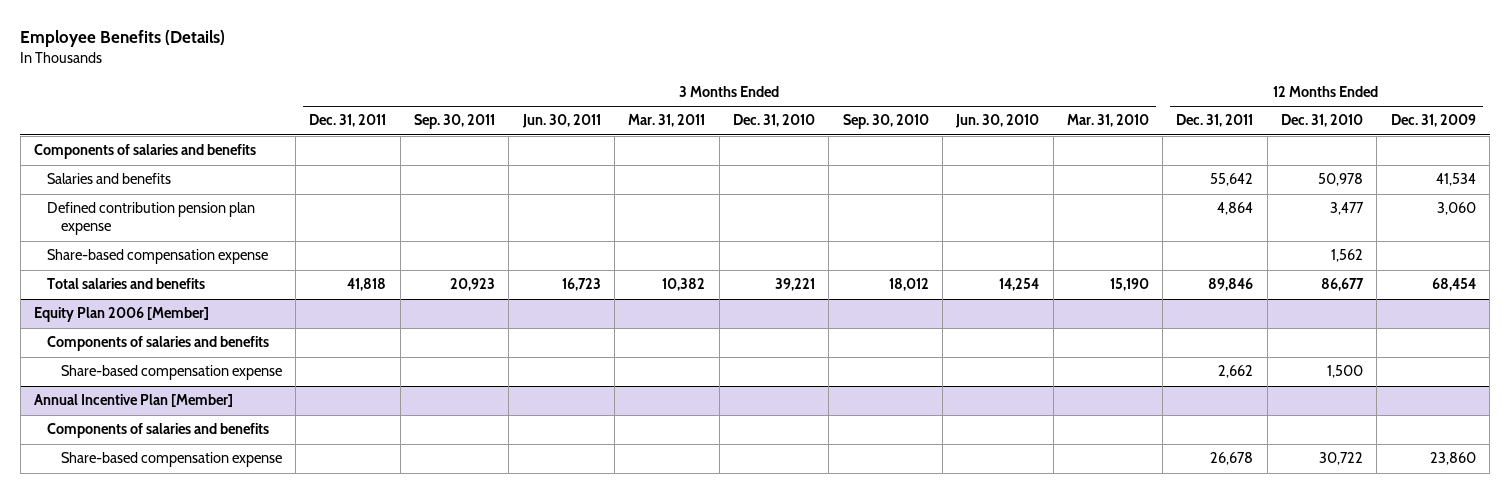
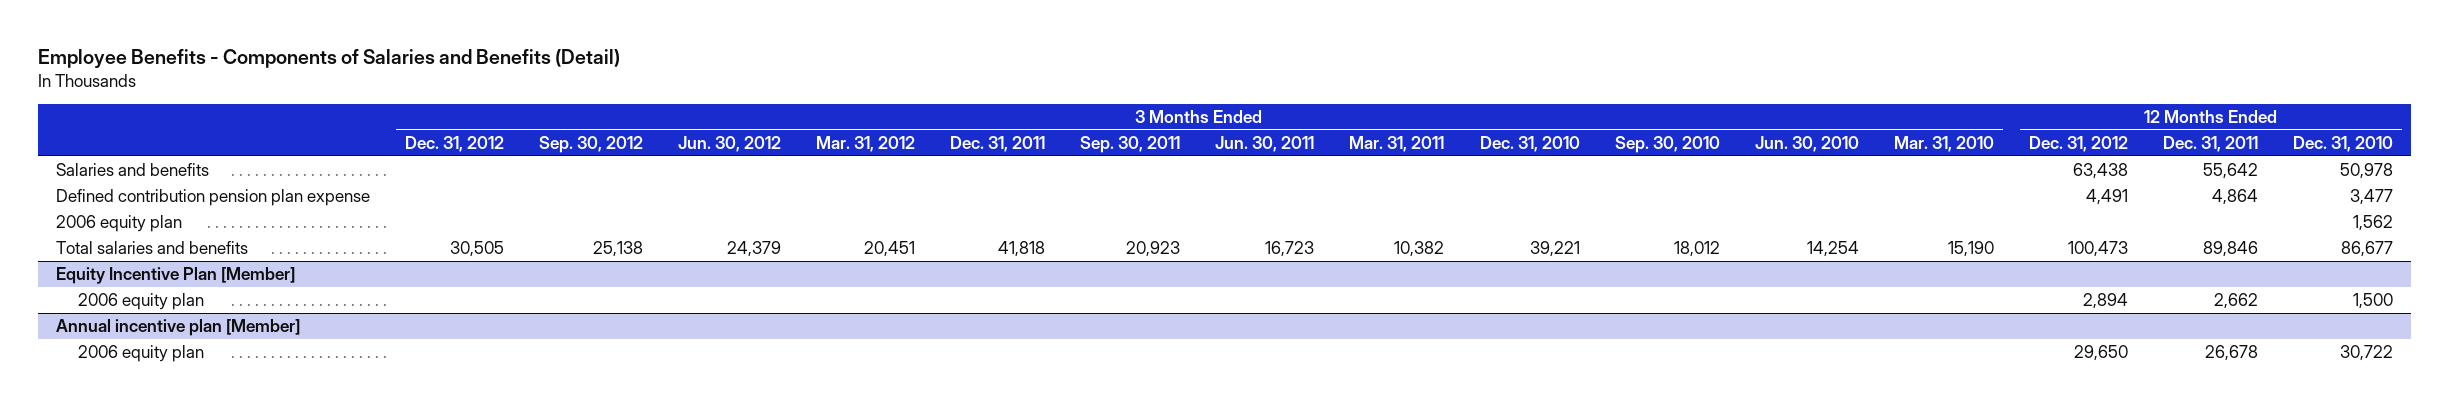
- Employee Benefits (Details)
+ Employee Benefits - Components of Salaries and Benefits (Detail)
- | 3 Months Ended Dec. 31, 2011 | 3 Months Ended Sep. 30, 2011 | 3 Months Ended Jun. 30, 2011 | 3 Months Ended Mar. 31, 2011 | 3 Months Ended Dec. 31, 2010 | 3 Months Ended Sep. 30, 2010 | 3 Months Ended Jun. 30, 2010 | 3 Months Ended Mar. 31, 2010 | 12 Months Ended Dec. 31, 2011 | 12 Months Ended Dec. 31, 2010 | 12 Months Ended Dec. 31, 2009
+ | 3 Months Ended Dec. 31, 2012 | 3 Months Ended Sep. 30, 2012 | 3 Months Ended Jun. 30, 2012 | 3 Months Ended Mar. 31, 2012 | 3 Months Ended Dec. 31, 2011 | 3 Months Ended Sep. 30, 2011 | 3 Months Ended Jun. 30, 2011 | 3 Months Ended Mar. 31, 2011 | 3 Months Ended Dec. 31, 2010 | 3 Months Ended Sep. 30, 2010 | 3 Months Ended Jun. 30, 2010 | 3 Months Ended Mar. 31, 2010 | 12 Months Ended Dec. 31, 2012 | 12 Months Ended Dec. 31, 2011 | 12 Months Ended Dec. 31, 2010
- Components of salaries and benefits
- Share-based compensation expense | | | | | | | | | | 1,562 |
+ 2006 equity plan | | | | | | | | | | | | | | | 1,562
- Equity Plan 2006 [Member]
- Components of salaries and benefits
- Share-based compensation expense | | | | | | | | | 2,662 | 1,500 |
- Annual Incentive Plan [Member]
- Components of salaries and benefits
- Share-based compensation expense | | | | | | | | | 26,678 | 30,722 | 23,860
+ Equity Incentive Plan [Member]
+ 2006 equity plan | | | | | | | | | | | | | 2,894 | 2,662 | 1,500
+ Annual incentive plan [Member]
+ 2006 equity plan | | | | | | | | | | | | | 29,650 | 26,678 | 30,722

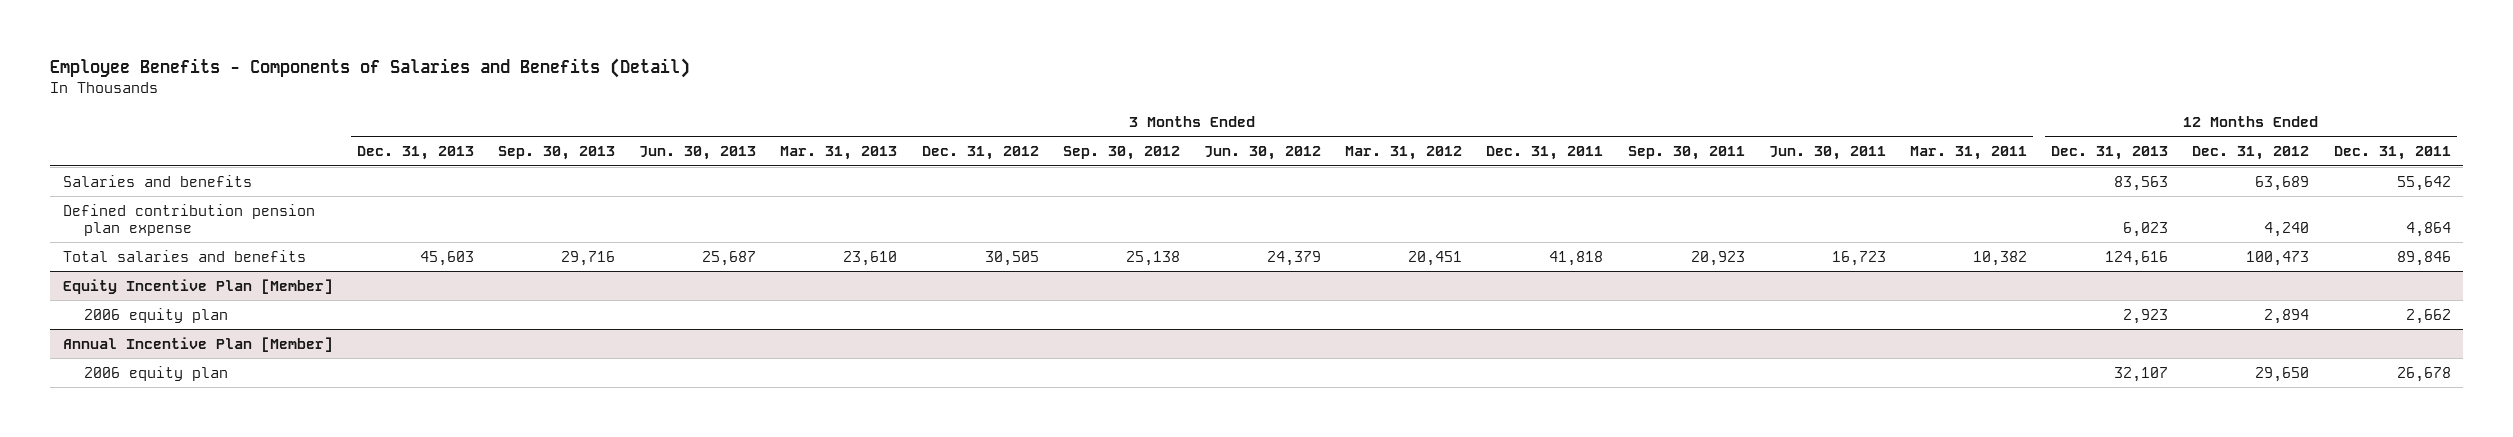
- | 3 Months Ended Dec. 31, 2012 | 3 Months Ended Sep. 30, 2012 | 3 Months Ended Jun. 30, 2012 | 3 Months Ended Mar. 31, 2012 | 3 Months Ended Dec. 31, 2011 | 3 Months Ended Sep. 30, 2011 | 3 Months Ended Jun. 30, 2011 | 3 Months Ended Mar. 31, 2011 | 3 Months Ended Dec. 31, 2010 | 3 Months Ended Sep. 30, 2010 | 3 Months Ended Jun. 30, 2010 | 3 Months Ended Mar. 31, 2010 | 12 Months Ended Dec. 31, 2012 | 12 Months Ended Dec. 31, 2011 | 12 Months Ended Dec. 31, 2010
+ | 3 Months Ended Dec. 31, 2013 | 3 Months Ended Sep. 30, 2013 | 3 Months Ended Jun. 30, 2013 | 3 Months Ended Mar. 31, 2013 | 3 Months Ended Dec. 31, 2012 | 3 Months Ended Sep. 30, 2012 | 3 Months Ended Jun. 30, 2012 | 3 Months Ended Mar. 31, 2012 | 3 Months Ended Dec. 31, 2011 | 3 Months Ended Sep. 30, 2011 | 3 Months Ended Jun. 30, 2011 | 3 Months Ended Mar. 31, 2011 | 12 Months Ended Dec. 31, 2013 | 12 Months Ended Dec. 31, 2012 | 12 Months Ended Dec. 31, 2011
- Salaries and benefits | | | | | | | | | | | | | 63,438 | 55,642 | 50,978
- Defined contribution pension plan expense | | | | | | | | | | | | | 4,491 | 4,864 | 3,477
- 2006 equity plan | | | | | | | | | | | | | | | 1,562
+ Salaries and benefits | | | | | | | | | | | | | 83,563 | 63,689 | 55,642
+ Defined contribution pension plan expense | | | | | | | | | | | | | 6,023 | 4,240 | 4,864
- Annual incentive plan [Member]
+ Annual Incentive Plan [Member]

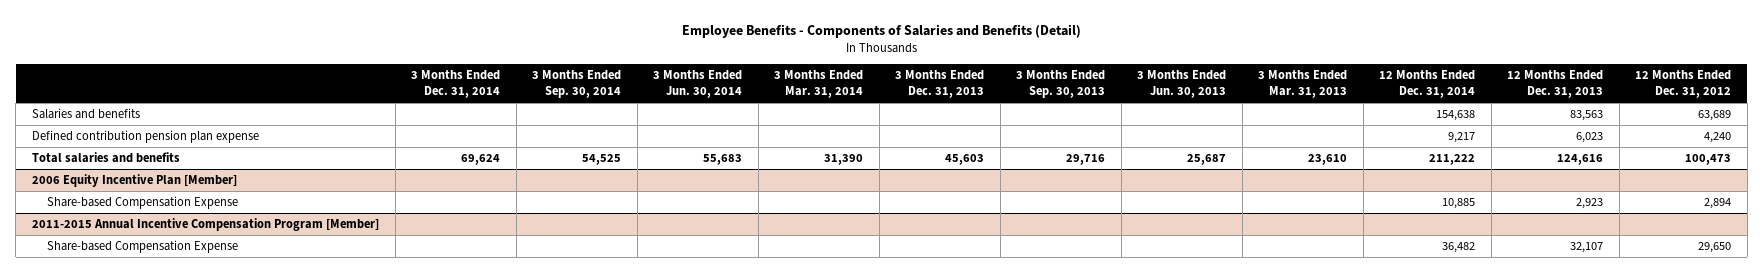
- | 3 Months Ended Dec. 31, 2013 | 3 Months Ended Sep. 30, 2013 | 3 Months Ended Jun. 30, 2013 | 3 Months Ended Mar. 31, 2013 | 3 Months Ended Dec. 31, 2012 | 3 Months Ended Sep. 30, 2012 | 3 Months Ended Jun. 30, 2012 | 3 Months Ended Mar. 31, 2012 | 3 Months Ended Dec. 31, 2011 | 3 Months Ended Sep. 30, 2011 | 3 Months Ended Jun. 30, 2011 | 3 Months Ended Mar. 31, 2011 | 12 Months Ended Dec. 31, 2013 | 12 Months Ended Dec. 31, 2012 | 12 Months Ended Dec. 31, 2011
+ | 3 Months Ended Dec. 31, 2014 | 3 Months Ended Sep. 30, 2014 | 3 Months Ended Jun. 30, 2014 | 3 Months Ended Mar. 31, 2014 | 3 Months Ended Dec. 31, 2013 | 3 Months Ended Sep. 30, 2013 | 3 Months Ended Jun. 30, 2013 | 3 Months Ended Mar. 31, 2013 | 12 Months Ended Dec. 31, 2014 | 12 Months Ended Dec. 31, 2013 | 12 Months Ended Dec. 31, 2012
- Equity Incentive Plan [Member]
- 2006 equity plan | | | | | | | | | | | | | 2,923 | 2,894 | 2,662
- Annual Incentive Plan [Member]
- 2006 equity plan | | | | | | | | | | | | | 32,107 | 29,650 | 26,678
+ 2006 Equity Incentive Plan [Member]
+ Share-based Compensation Expense | | | | | | | | | 10,885 | 2,923 | 2,894
+ 2011-2015 Annual Incentive Compensation Program [Member]
+ Share-based Compensation Expense | | | | | | | | | 36,482 | 32,107 | 29,650

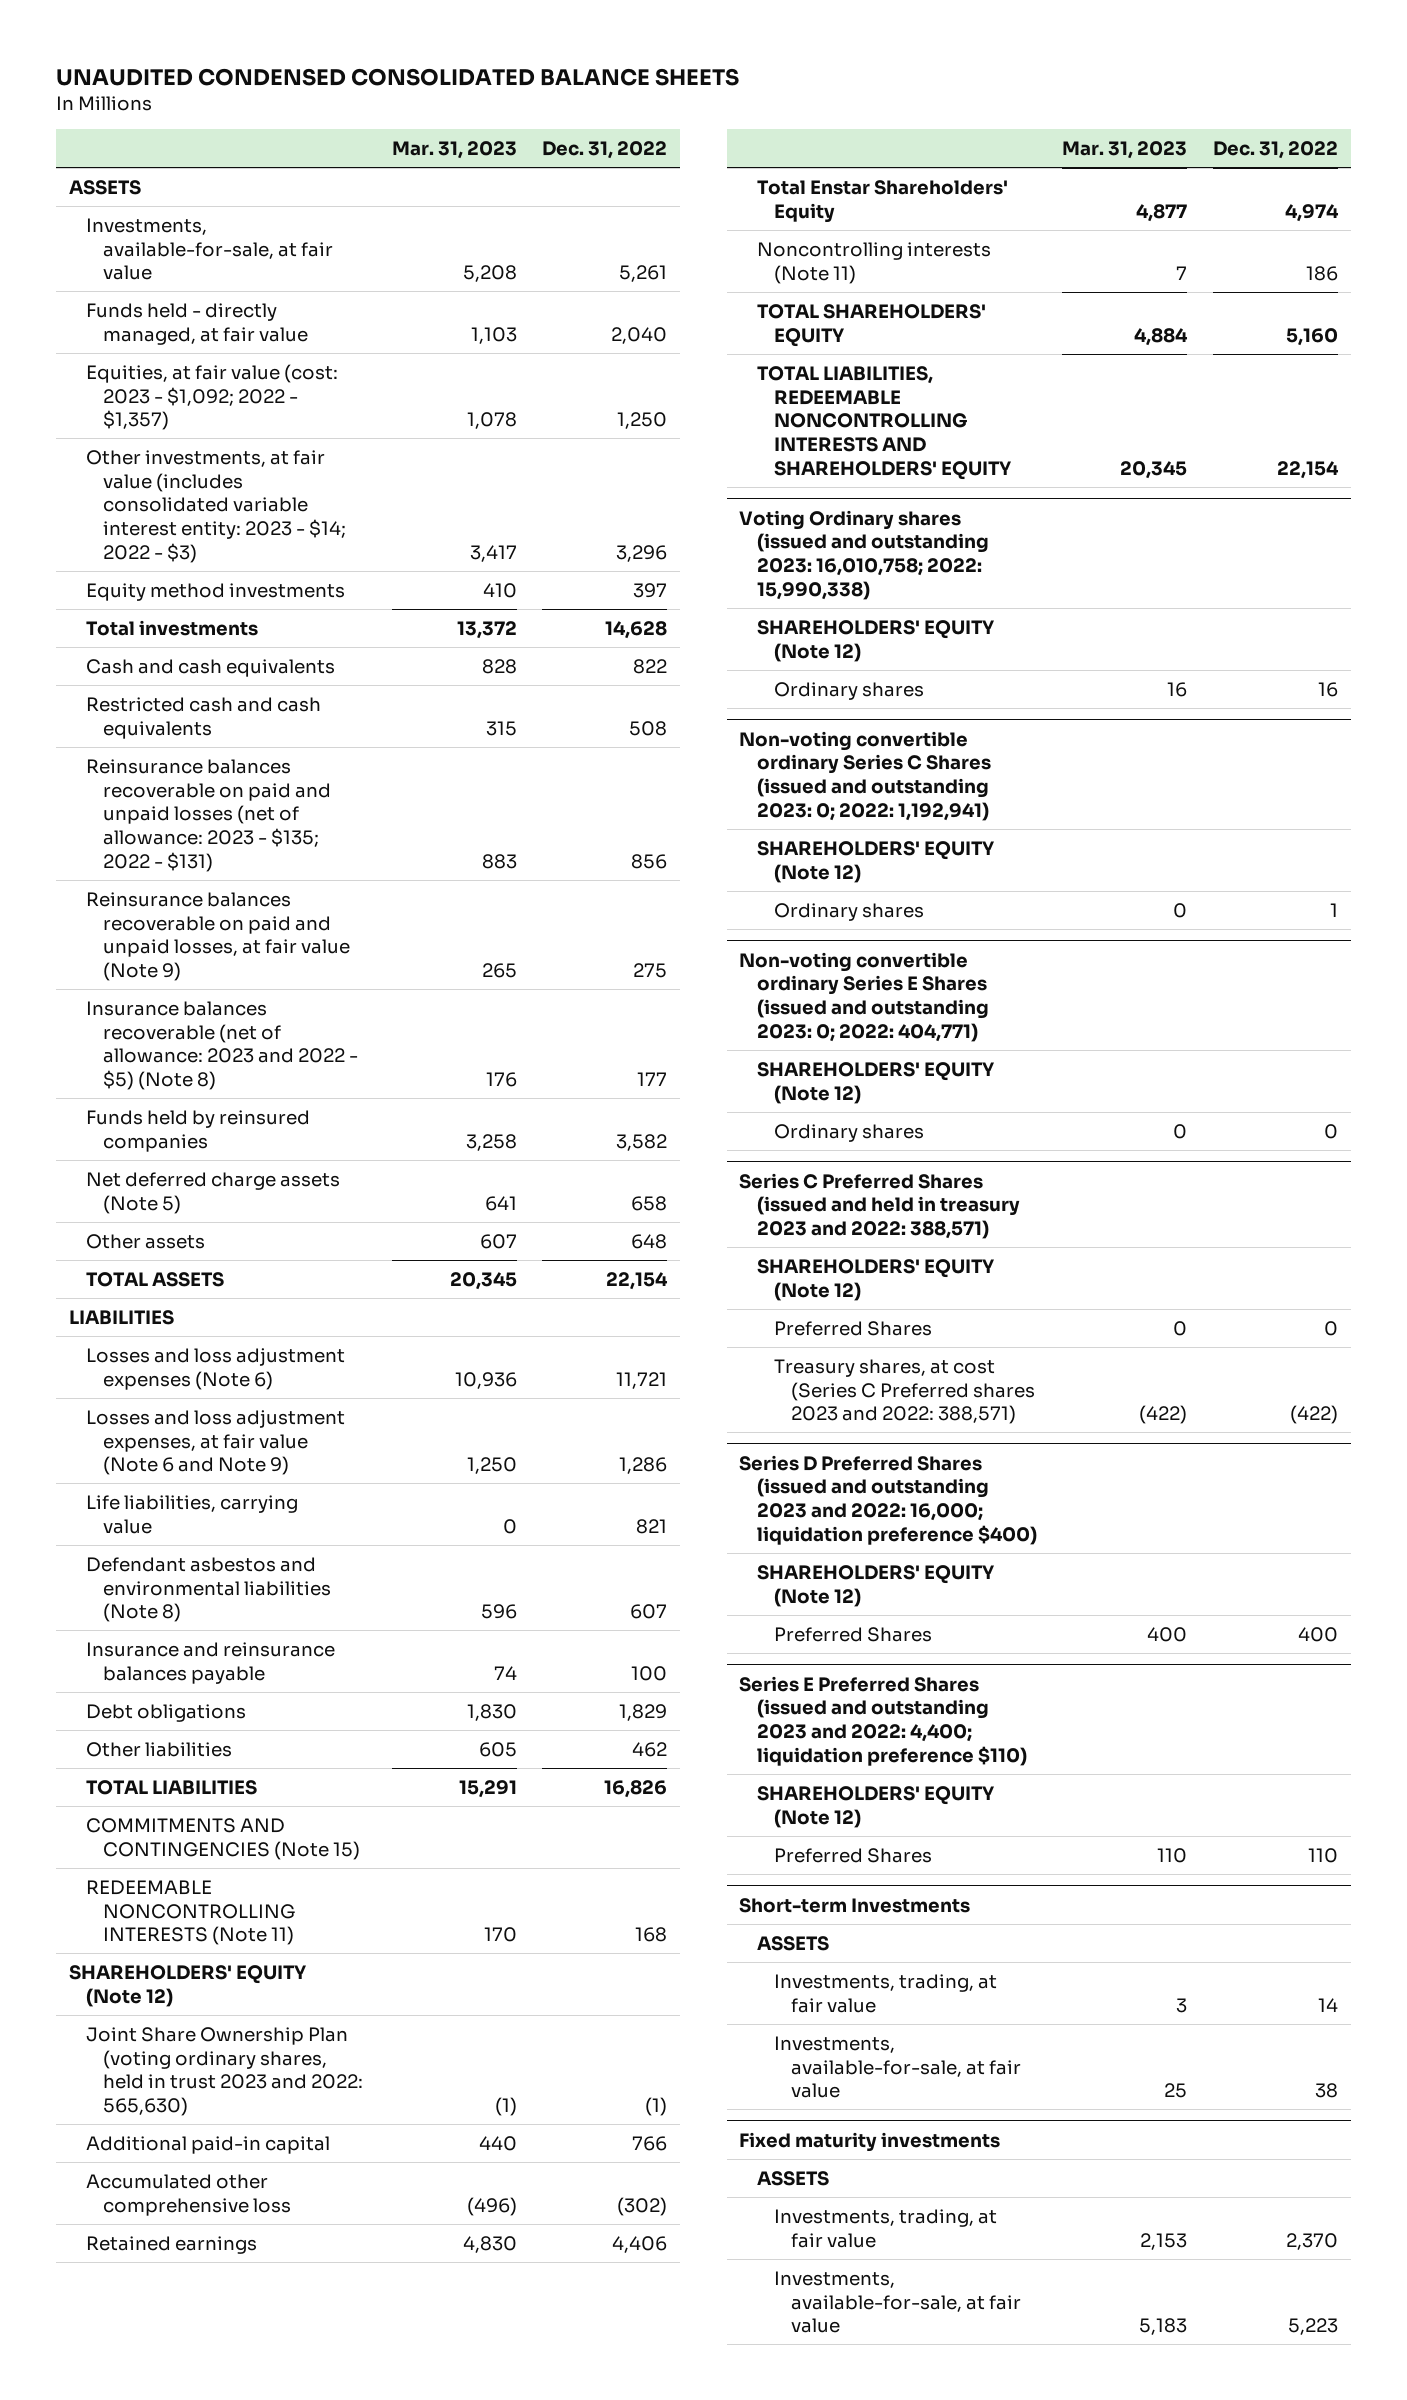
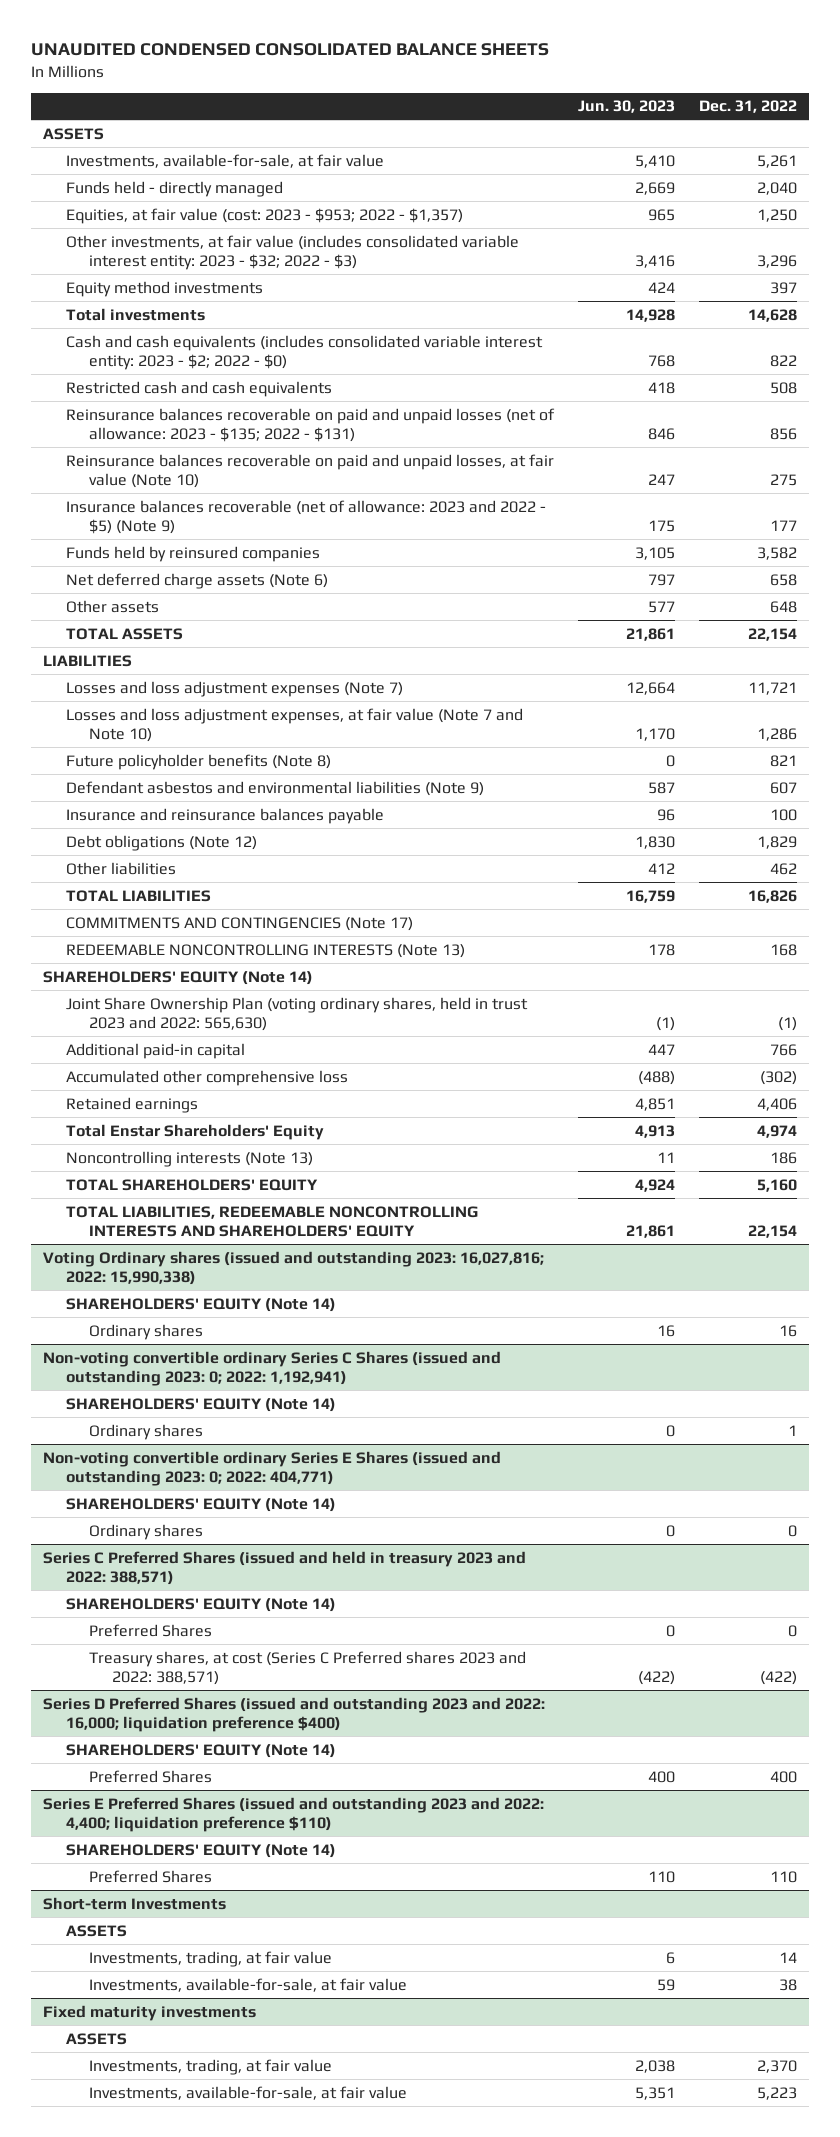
- | Mar. 31, 2023 | Dec. 31, 2022
+ | Jun. 30, 2023 | Dec. 31, 2022
- Funds held - directly managed, at fair value | 1,103 | 2,040
- Equities, at fair value (cost: 2023 - $1,092; 2022 - $1,357) | 1,078 | 1,250
- Other investments, at fair value (includes consolidated variable interest entity: 2023 - $14; 2022 - $3) | 3,417 | 3,296
+ Funds held - directly managed | 2,669 | 2,040
+ Equities, at fair value (cost: 2023 - $953; 2022 - $1,357) | 965 | 1,250
+ Other investments, at fair value (includes consolidated variable interest entity: 2023 - $32; 2022 - $3) | 3,416 | 3,296
- Cash and cash equivalents | 828 | 822
+ Cash and cash equivalents (includes consolidated variable interest entity: 2023 - $2; 2022 - $0) | 768 | 822
- Reinsurance balances recoverable on paid and unpaid losses, at fair value (Note 9) | 265 | 275
- Insurance balances recoverable (net of allowance: 2023 and 2022 - $5) (Note 8) | 176 | 177
+ Reinsurance balances recoverable on paid and unpaid losses, at fair value (Note 10) | 247 | 275
+ Insurance balances recoverable (net of allowance: 2023 and 2022 - $5) (Note 9) | 175 | 177
- Net deferred charge assets (Note 5) | 641 | 658
+ Net deferred charge assets (Note 6) | 797 | 658
- Losses and loss adjustment expenses (Note 6) | 10,936 | 11,721
- Losses and loss adjustment expenses, at fair value (Note 6 and Note 9) | 1,250 | 1,286
- Life liabilities, carrying value | 0 | 821
- Defendant asbestos and environmental liabilities (Note 8) | 596 | 607
+ Losses and loss adjustment expenses (Note 7) | 12,664 | 11,721
+ Losses and loss adjustment expenses, at fair value (Note 7 and Note 10) | 1,170 | 1,286
+ Future policyholder benefits (Note 8) | 0 | 821
+ Defendant asbestos and environmental liabilities (Note 9) | 587 | 607
- Debt obligations | 1,830 | 1,829
+ Debt obligations (Note 12) | 1,830 | 1,829
- COMMITMENTS AND CONTINGENCIES (Note 15)
- REDEEMABLE NONCONTROLLING INTERESTS (Note 11) | 170 | 168
- SHAREHOLDERS' EQUITY (Note 12)
+ COMMITMENTS AND CONTINGENCIES (Note 17)
+ REDEEMABLE NONCONTROLLING INTERESTS (Note 13) | 178 | 168
+ SHAREHOLDERS' EQUITY (Note 14)
- Noncontrolling interests (Note 11) | 7 | 186
+ Noncontrolling interests (Note 13) | 11 | 186
- Voting Ordinary shares (issued and outstanding 2023: 16,010,758; 2022: 15,990,338)
- SHAREHOLDERS' EQUITY (Note 12)
+ Voting Ordinary shares (issued and outstanding 2023: 16,027,816; 2022: 15,990,338)
+ SHAREHOLDERS' EQUITY (Note 14)
@ Non-voting convertible ordinary Series C Shares (issued and outstanding 2023: 0; 2022: 1,192,941)
- SHAREHOLDERS' EQUITY (Note 12)
+ SHAREHOLDERS' EQUITY (Note 14)
@ Non-voting convertible ordinary Series E Shares (issued and outstanding 2023: 0; 2022: 404,771)
- SHAREHOLDERS' EQUITY (Note 12)
+ SHAREHOLDERS' EQUITY (Note 14)
@ Series C Preferred Shares (issued and held in treasury 2023 and 2022: 388,571)
- SHAREHOLDERS' EQUITY (Note 12)
+ SHAREHOLDERS' EQUITY (Note 14)
@ Series D Preferred Shares (issued and outstanding 2023 and 2022: 16,000; liquidation preference $400)
- SHAREHOLDERS' EQUITY (Note 12)
+ SHAREHOLDERS' EQUITY (Note 14)
@ Series E Preferred Shares (issued and outstanding 2023 and 2022: 4,400; liquidation preference $110)
- SHAREHOLDERS' EQUITY (Note 12)
+ SHAREHOLDERS' EQUITY (Note 14)

